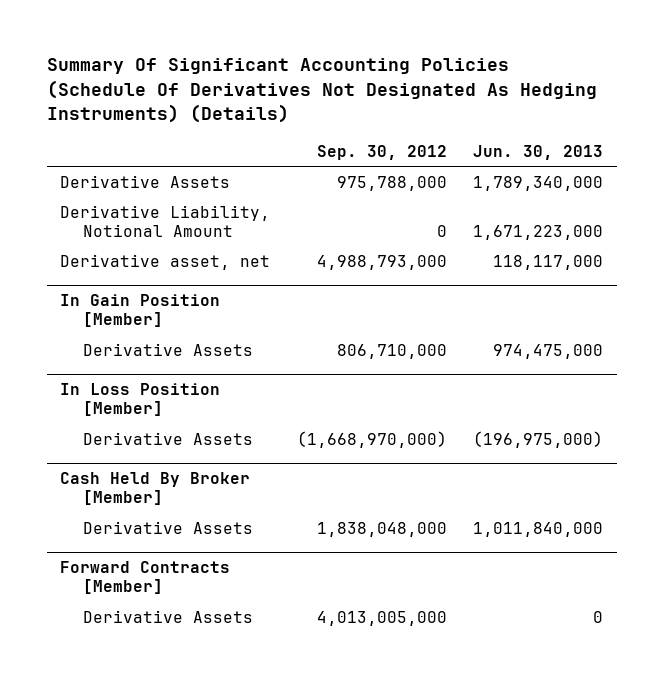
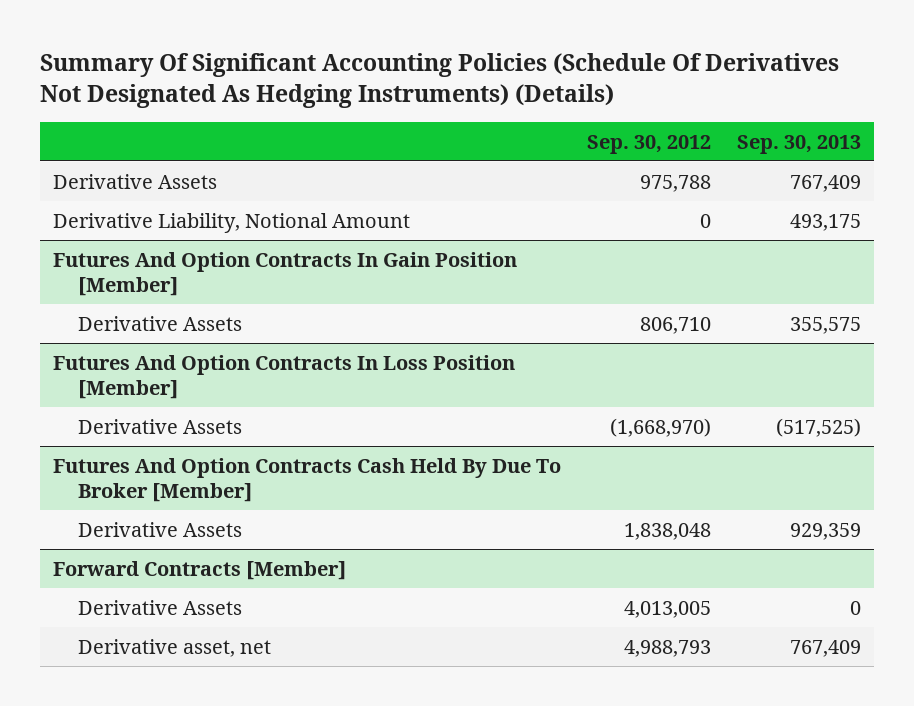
- | Sep. 30, 2012 | Jun. 30, 2013
+ | Sep. 30, 2012 | Sep. 30, 2013
- Derivative Assets | 975,788,000 | 1,789,340,000
+ Derivative Assets | 975,788 | 767,409
- Derivative asset, net | 4,988,793,000 | 118,117,000
- In Gain Position [Member]
- Derivative Assets | 806,710,000 | 974,475,000
- In Loss Position [Member]
- Derivative Assets | (1,668,970,000) | (196,975,000)
- Cash Held By Broker [Member]
- Derivative Assets | 1,838,048,000 | 1,011,840,000
+ Futures And Option Contracts In Gain Position [Member]
+ Derivative Assets | 806,710 | 355,575
+ Futures And Option Contracts In Loss Position [Member]
+ Derivative Assets | (1,668,970) | (517,525)
+ Futures And Option Contracts Cash Held By Due To Broker [Member]
+ Derivative Assets | 1,838,048 | 929,359
@ Forward Contracts [Member]
- Derivative Assets | 4,013,005,000 | 0
+ Derivative Assets | 4,013,005 | 0
+ Derivative asset, net | 4,988,793 | 767,409

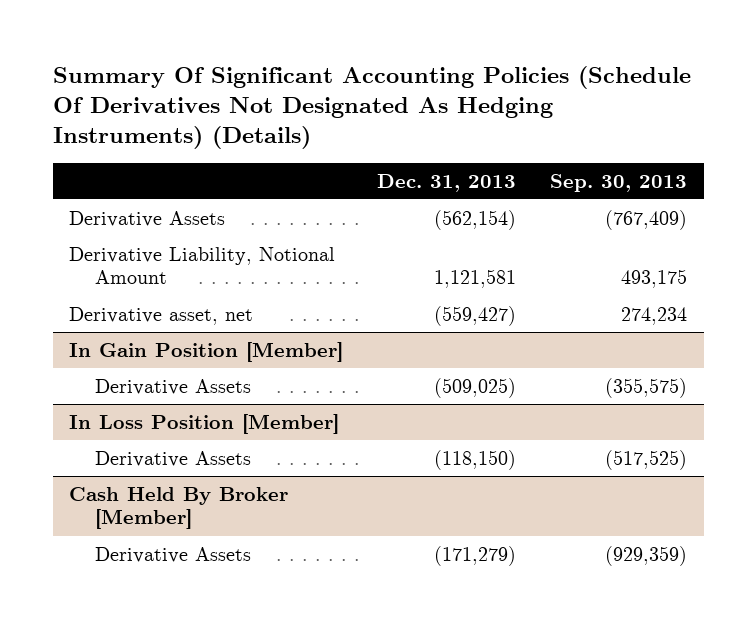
- | Sep. 30, 2012 | Sep. 30, 2013
+ | Dec. 31, 2013 | Sep. 30, 2013
- Derivative Assets | 975,788 | 767,409
+ Derivative Assets | (562,154) | (767,409)
- Futures And Option Contracts In Gain Position [Member]
- Derivative Assets | 806,710 | 355,575
- Futures And Option Contracts In Loss Position [Member]
+ Derivative asset, net | (559,427) | 274,234
+ In Gain Position [Member]
+ Derivative Assets | (509,025) | (355,575)
+ In Loss Position [Member]
- Futures And Option Contracts Cash Held By Due To Broker [Member]
- Derivative Assets | 1,838,048 | 929,359
- Forward Contracts [Member]
- Derivative Assets | 4,013,005 | 0
- Derivative asset, net | 4,988,793 | 767,409
+ Cash Held By Broker [Member]
+ Derivative Assets | (171,279) | (929,359)

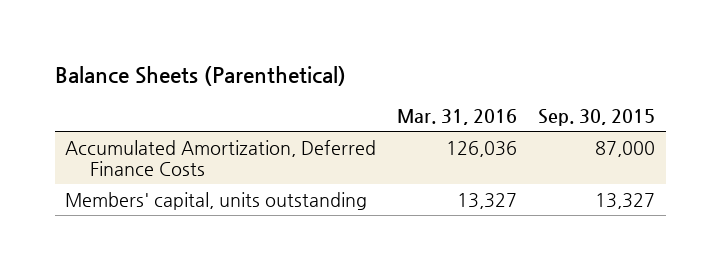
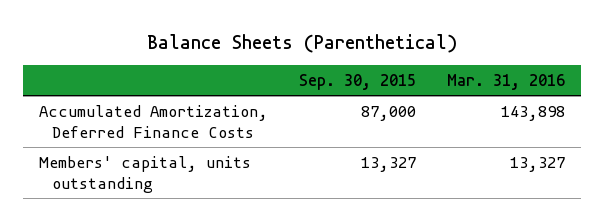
- | Mar. 31, 2016 | Sep. 30, 2015
+ | Sep. 30, 2015 | Mar. 31, 2016
- Accumulated Amortization, Deferred Finance Costs | 126,036 | 87,000
+ Accumulated Amortization, Deferred Finance Costs | 87,000 | 143,898

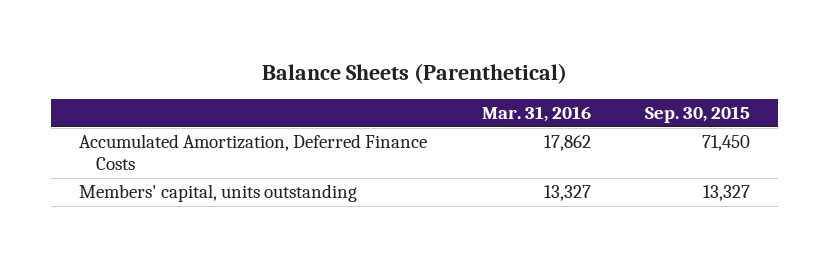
- | Sep. 30, 2015 | Mar. 31, 2016
+ | Mar. 31, 2016 | Sep. 30, 2015
- Accumulated Amortization, Deferred Finance Costs | 87,000 | 143,898
+ Accumulated Amortization, Deferred Finance Costs | 17,862 | 71,450

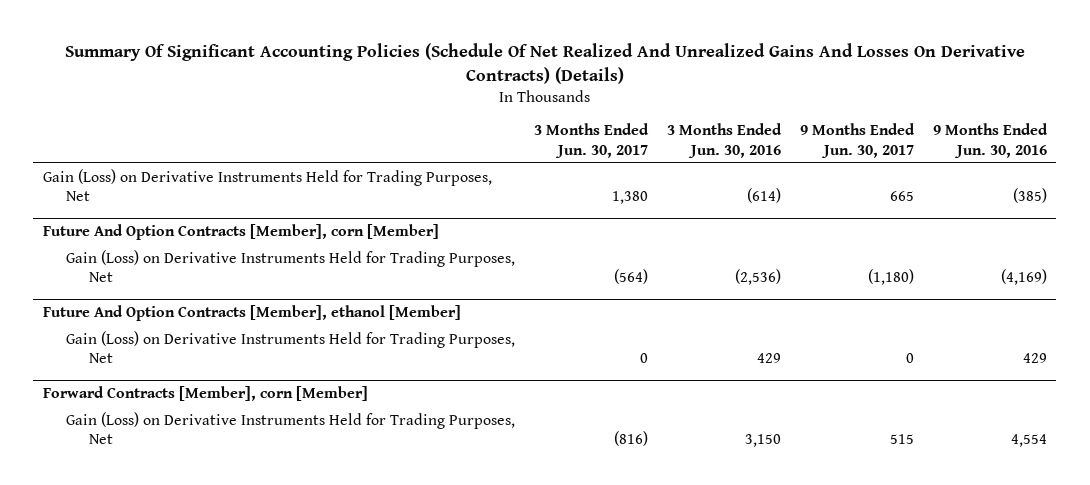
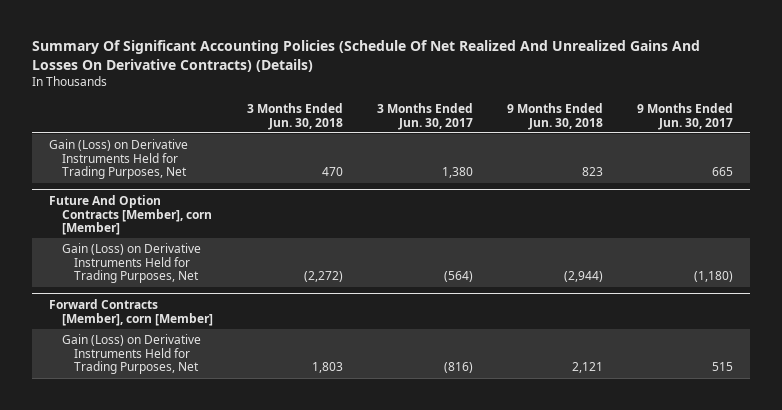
- | 3 Months Ended Jun. 30, 2017 | 3 Months Ended Jun. 30, 2016 | 9 Months Ended Jun. 30, 2017 | 9 Months Ended Jun. 30, 2016
+ | 3 Months Ended Jun. 30, 2018 | 3 Months Ended Jun. 30, 2017 | 9 Months Ended Jun. 30, 2018 | 9 Months Ended Jun. 30, 2017
- Future And Option Contracts [Member], ethanol [Member]
- Gain (Loss) on Derivative Instruments Held for Trading Purposes, Net | 0 | 429 | 0 | 429

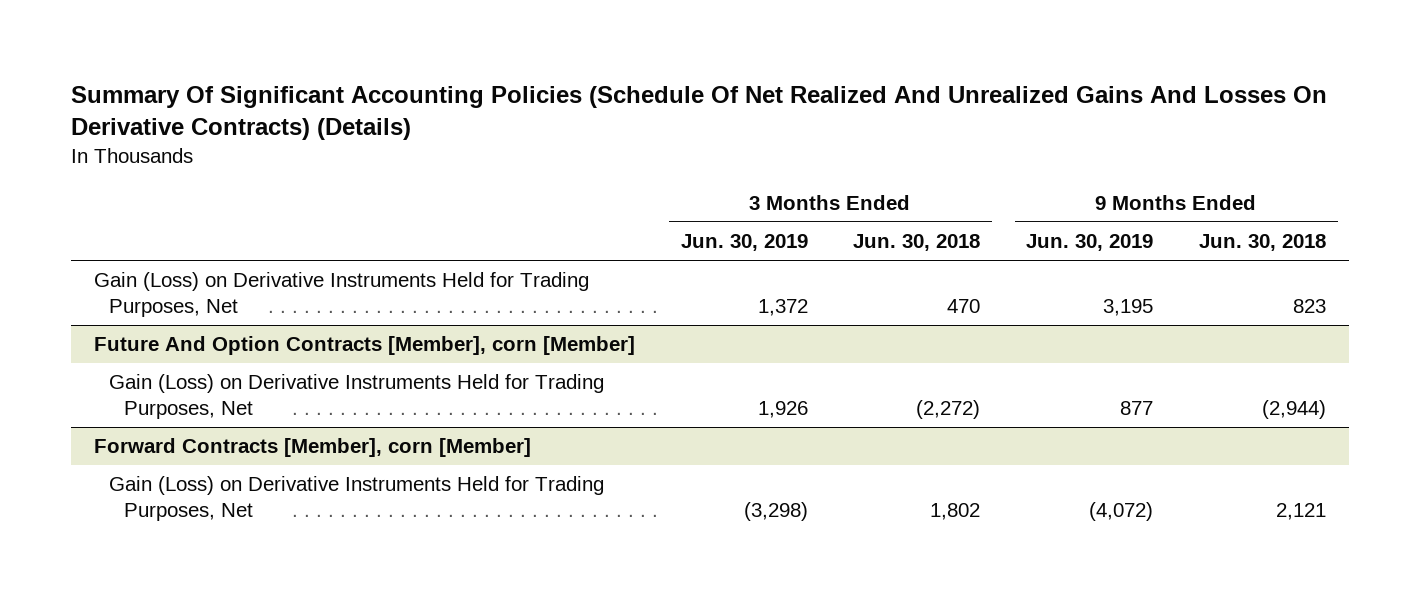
- | 3 Months Ended Jun. 30, 2018 | 3 Months Ended Jun. 30, 2017 | 9 Months Ended Jun. 30, 2018 | 9 Months Ended Jun. 30, 2017
+ | 3 Months Ended Jun. 30, 2019 | 3 Months Ended Jun. 30, 2018 | 9 Months Ended Jun. 30, 2019 | 9 Months Ended Jun. 30, 2018
@ Forward Contracts [Member], corn [Member]
- Gain (Loss) on Derivative Instruments Held for Trading Purposes, Net | 1,803 | (816) | 2,121 | 515
+ Gain (Loss) on Derivative Instruments Held for Trading Purposes, Net | (3,298) | 1,802 | (4,072) | 2,121

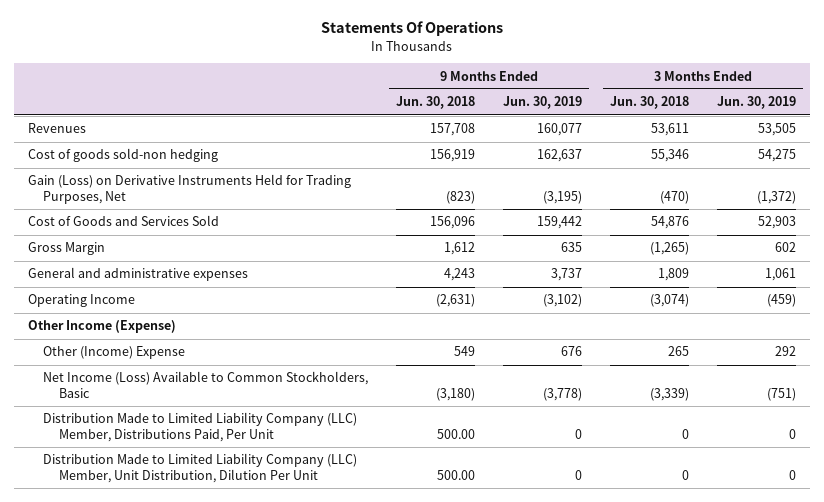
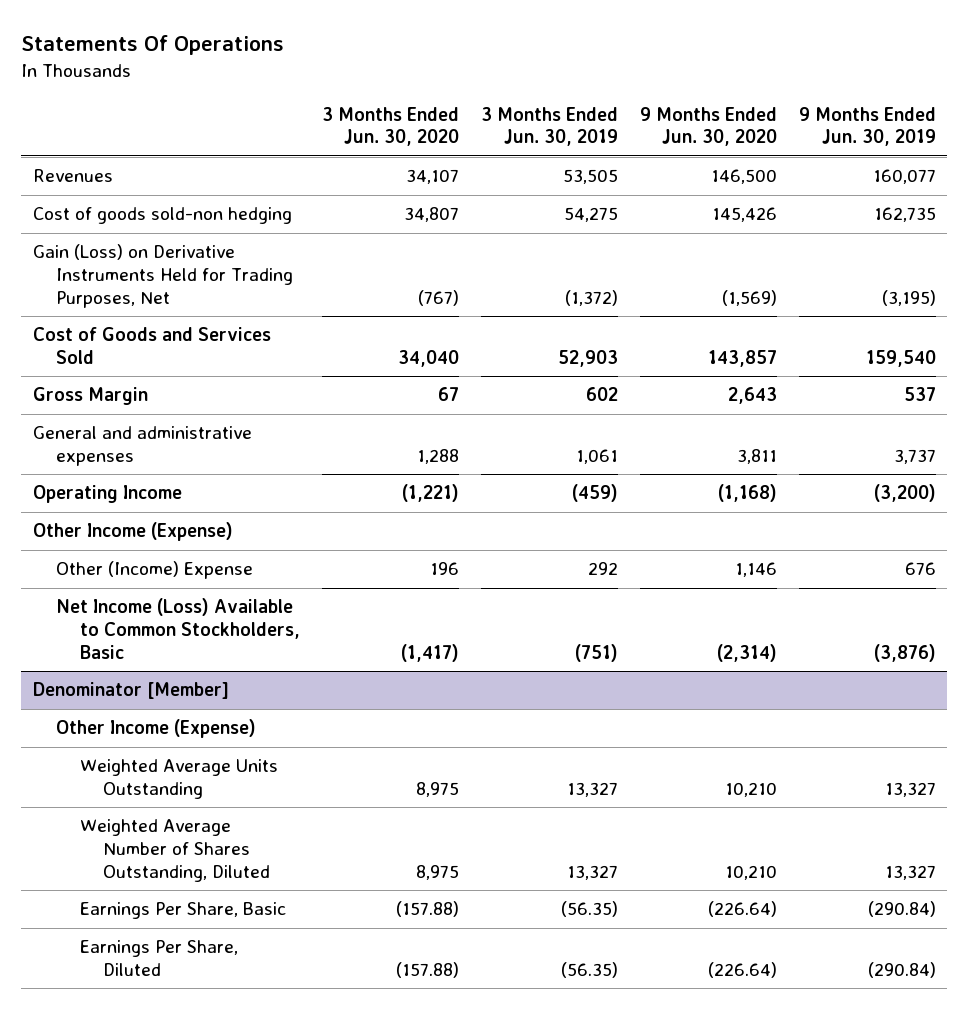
- | 9 Months Ended Jun. 30, 2018 | 9 Months Ended Jun. 30, 2019 | 3 Months Ended Jun. 30, 2018 | 3 Months Ended Jun. 30, 2019
+ | 3 Months Ended Jun. 30, 2020 | 3 Months Ended Jun. 30, 2019 | 9 Months Ended Jun. 30, 2020 | 9 Months Ended Jun. 30, 2019
- Cost of goods sold-non hedging | 156,919 | 162,637 | 55,346 | 54,275
+ Cost of goods sold-non hedging | 34,807 | 54,275 | 145,426 | 162,735
- Cost of Goods and Services Sold | 156,096 | 159,442 | 54,876 | 52,903
- Gross Margin | 1,612 | 635 | (1,265) | 602
+ Cost of Goods and Services Sold | 34,040 | 52,903 | 143,857 | 159,540
+ Gross Margin | 67 | 602 | 2,643 | 537
- Operating Income | (2,631) | (3,102) | (3,074) | (459)
+ Operating Income | (1,221) | (459) | (1,168) | (3,200)
- Net Income (Loss) Available to Common Stockholders, Basic | (3,180) | (3,778) | (3,339) | (751)
- Distribution Made to Limited Liability Company (LLC) Member, Distributions Paid, Per Unit | 500.00 | 0 | 0 | 0
- Distribution Made to Limited Liability Company (LLC) Member, Unit Distribution, Dilution Per Unit | 500.00 | 0 | 0 | 0
+ Net Income (Loss) Available to Common Stockholders, Basic | (1,417) | (751) | (2,314) | (3,876)
+ Denominator [Member]
+ Other Income (Expense)
+ Weighted Average Units Outstanding | 8,975 | 13,327 | 10,210 | 13,327
+ Weighted Average Number of Shares Outstanding, Diluted | 8,975 | 13,327 | 10,210 | 13,327
+ Earnings Per Share, Basic | (157.88) | (56.35) | (226.64) | (290.84)
+ Earnings Per Share, Diluted | (157.88) | (56.35) | (226.64) | (290.84)

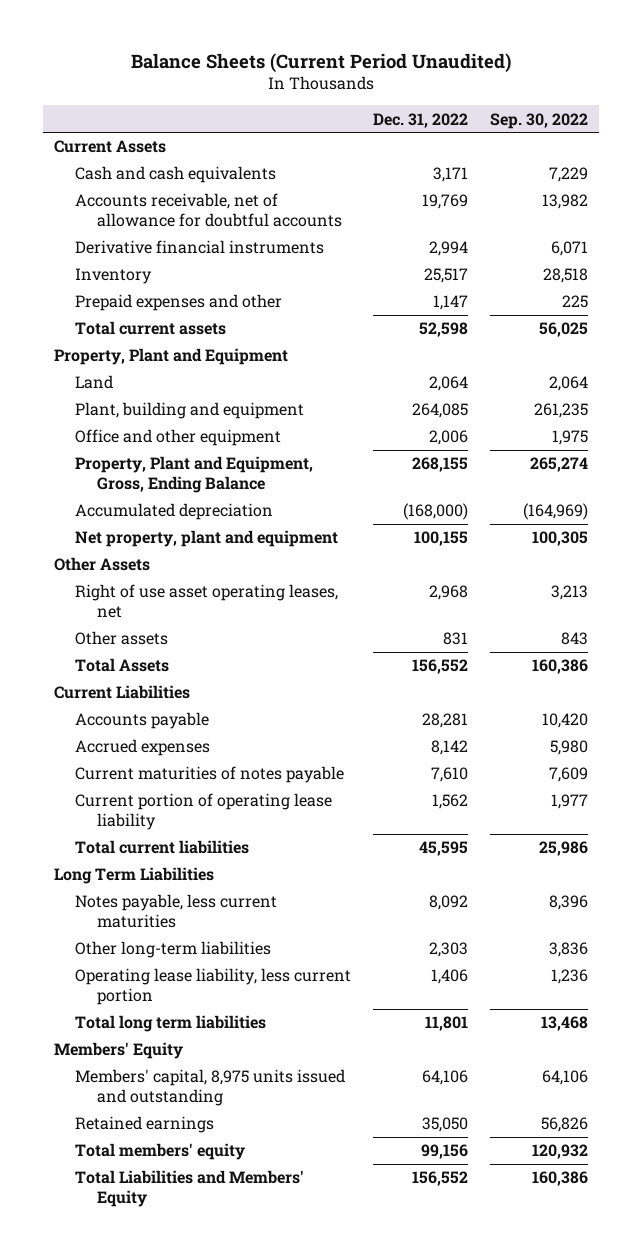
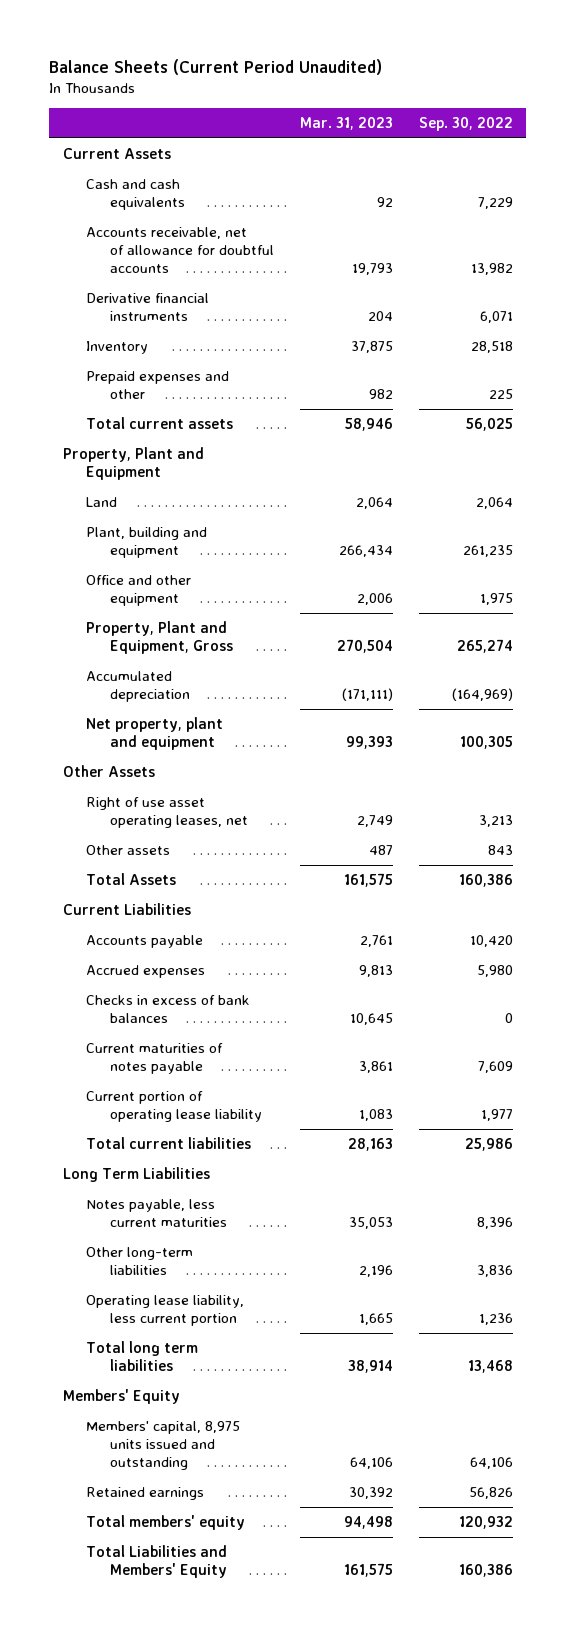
- | Dec. 31, 2022 | Sep. 30, 2022
+ | Mar. 31, 2023 | Sep. 30, 2022
- Property, Plant and Equipment, Gross, Ending Balance | 268,155 | 265,274
+ Property, Plant and Equipment, Gross | 270,504 | 265,274
+ Checks in excess of bank balances | 10,645 | 0

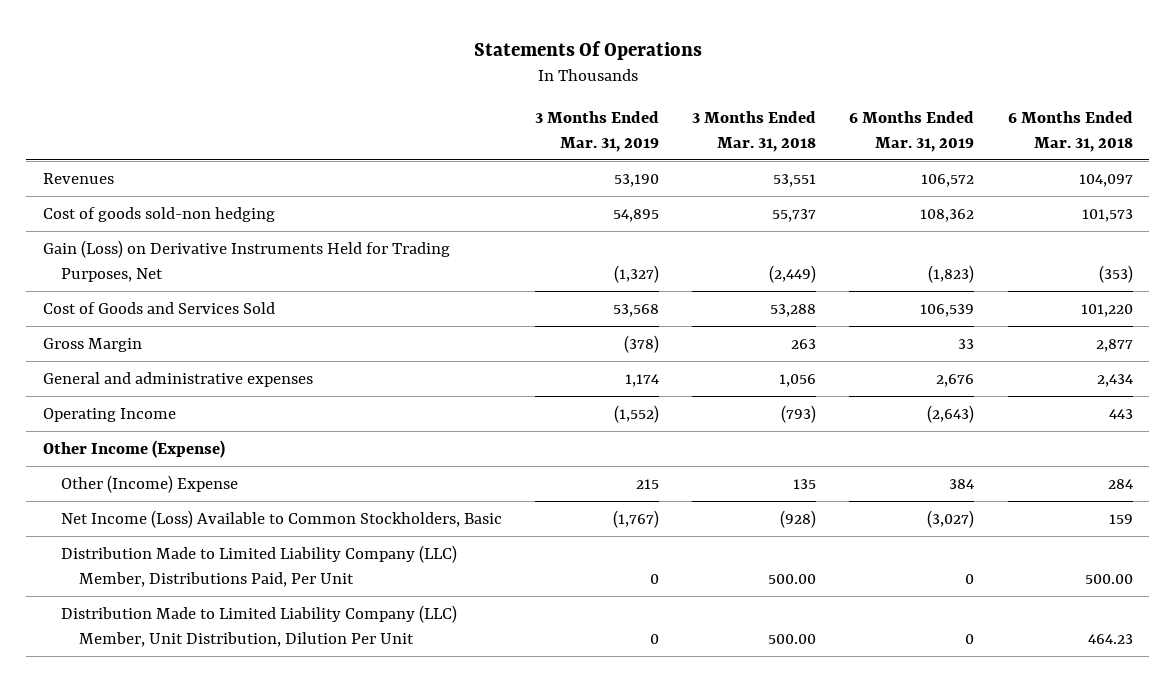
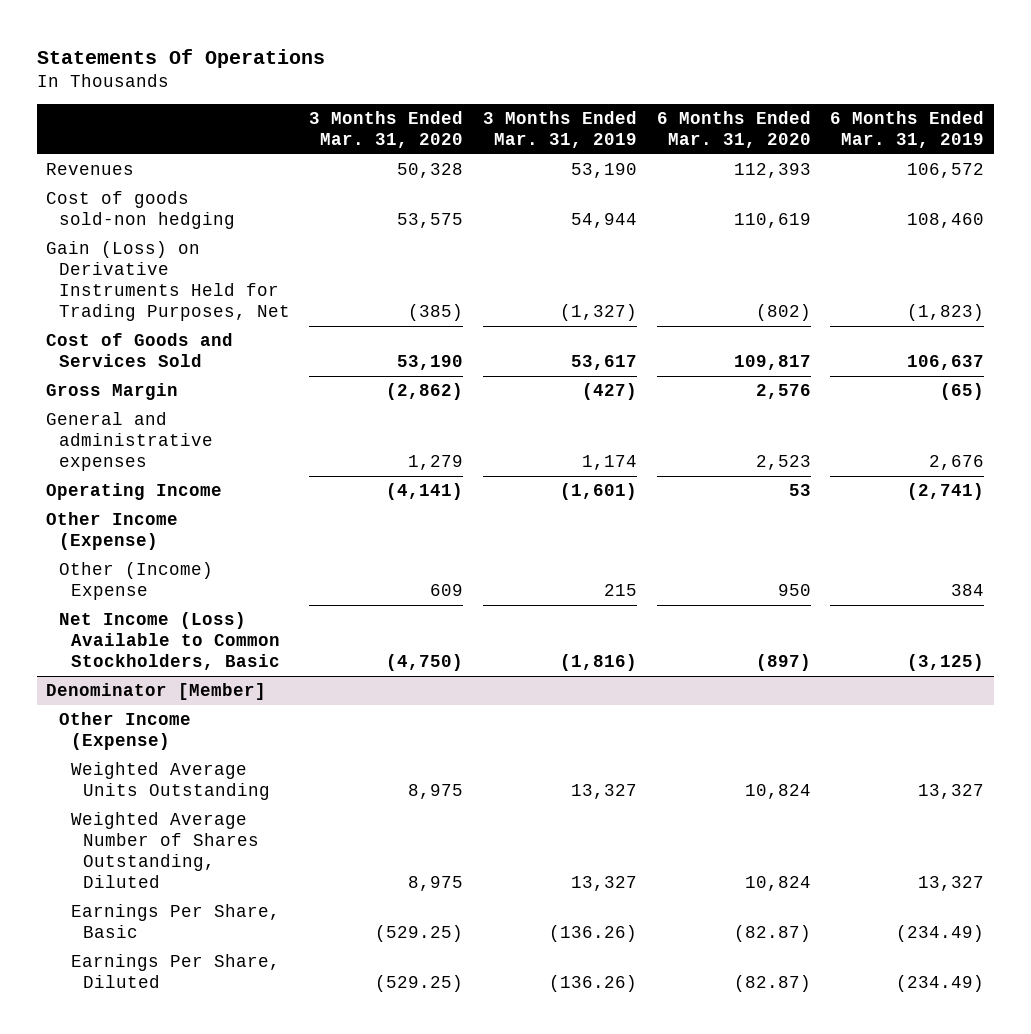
- | 3 Months Ended Mar. 31, 2019 | 3 Months Ended Mar. 31, 2018 | 6 Months Ended Mar. 31, 2019 | 6 Months Ended Mar. 31, 2018
+ | 3 Months Ended Mar. 31, 2020 | 3 Months Ended Mar. 31, 2019 | 6 Months Ended Mar. 31, 2020 | 6 Months Ended Mar. 31, 2019
- Cost of goods sold-non hedging | 54,895 | 55,737 | 108,362 | 101,573
+ Cost of goods sold-non hedging | 53,575 | 54,944 | 110,619 | 108,460
- Cost of Goods and Services Sold | 53,568 | 53,288 | 106,539 | 101,220
- Gross Margin | (378) | 263 | 33 | 2,877
+ Cost of Goods and Services Sold | 53,190 | 53,617 | 109,817 | 106,637
+ Gross Margin | (2,862) | (427) | 2,576 | (65)
- Operating Income | (1,552) | (793) | (2,643) | 443
+ Operating Income | (4,141) | (1,601) | 53 | (2,741)
- Net Income (Loss) Available to Common Stockholders, Basic | (1,767) | (928) | (3,027) | 159
- Distribution Made to Limited Liability Company (LLC) Member, Distributions Paid, Per Unit | 0 | 500.00 | 0 | 500.00
- Distribution Made to Limited Liability Company (LLC) Member, Unit Distribution, Dilution Per Unit | 0 | 500.00 | 0 | 464.23
+ Net Income (Loss) Available to Common Stockholders, Basic | (4,750) | (1,816) | (897) | (3,125)
+ Denominator [Member]
+ Other Income (Expense)
+ Weighted Average Units Outstanding | 8,975 | 13,327 | 10,824 | 13,327
+ Weighted Average Number of Shares Outstanding, Diluted | 8,975 | 13,327 | 10,824 | 13,327
+ Earnings Per Share, Basic | (529.25) | (136.26) | (82.87) | (234.49)
+ Earnings Per Share, Diluted | (529.25) | (136.26) | (82.87) | (234.49)

